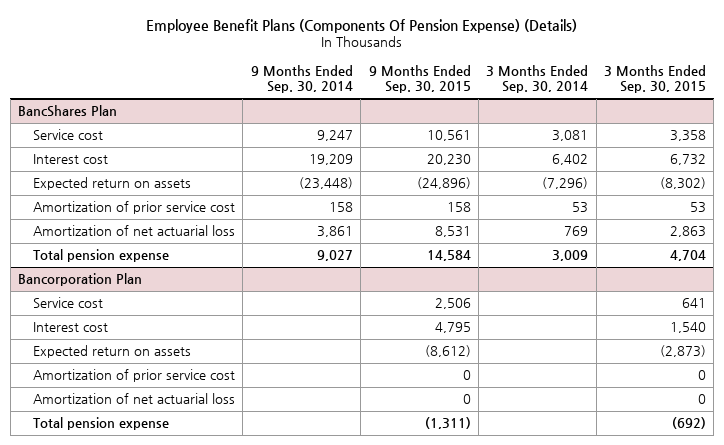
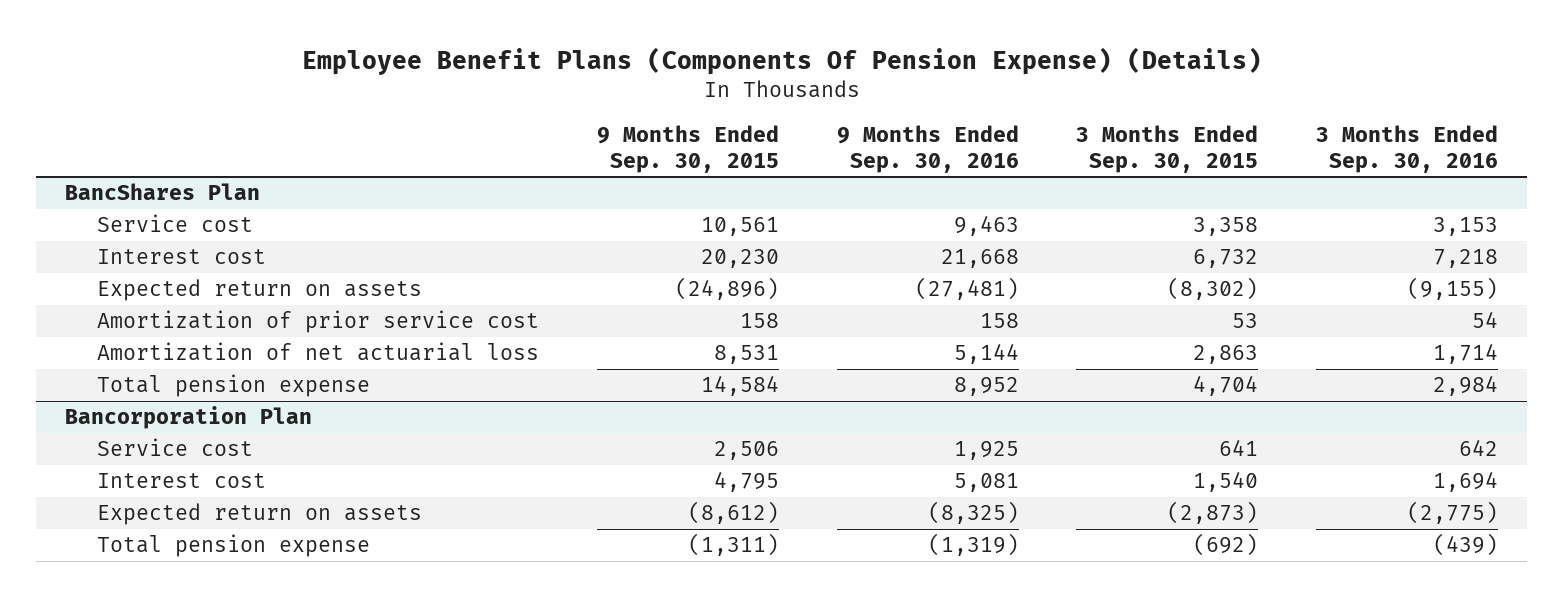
- | 9 Months Ended Sep. 30, 2014 | 9 Months Ended Sep. 30, 2015 | 3 Months Ended Sep. 30, 2014 | 3 Months Ended Sep. 30, 2015
+ | 9 Months Ended Sep. 30, 2015 | 9 Months Ended Sep. 30, 2016 | 3 Months Ended Sep. 30, 2015 | 3 Months Ended Sep. 30, 2016
@ Bancorporation Plan
- Amortization of prior service cost | | 0 | | 0
- Amortization of net actuarial loss | | 0 | | 0

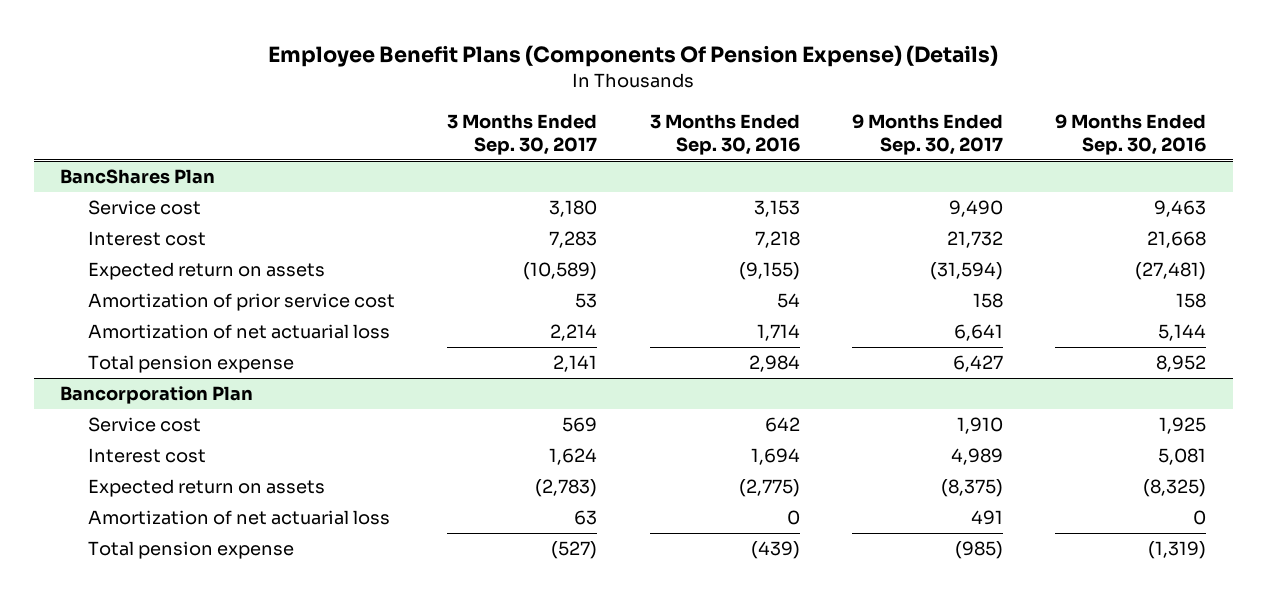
- | 9 Months Ended Sep. 30, 2015 | 9 Months Ended Sep. 30, 2016 | 3 Months Ended Sep. 30, 2015 | 3 Months Ended Sep. 30, 2016
+ | 3 Months Ended Sep. 30, 2017 | 3 Months Ended Sep. 30, 2016 | 9 Months Ended Sep. 30, 2017 | 9 Months Ended Sep. 30, 2016
@ Bancorporation Plan
+ Amortization of net actuarial loss | 63 | 0 | 491 | 0

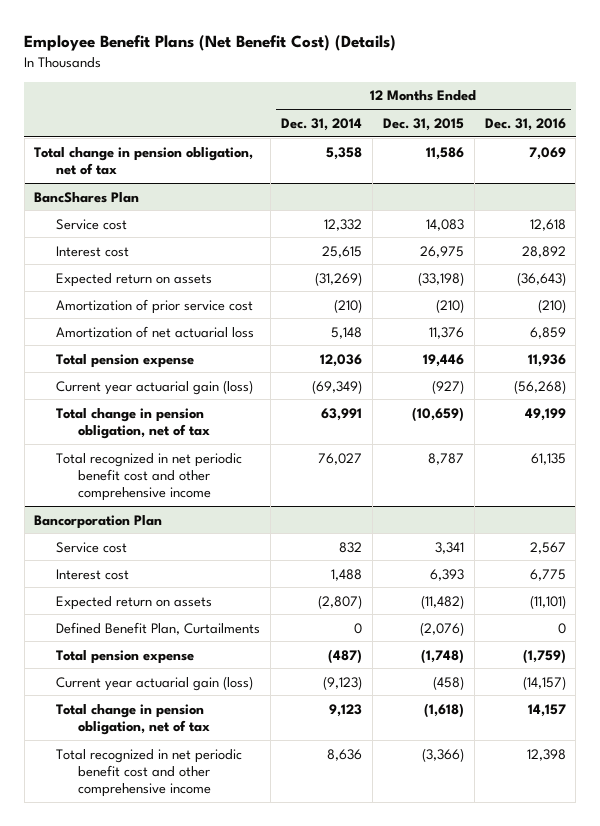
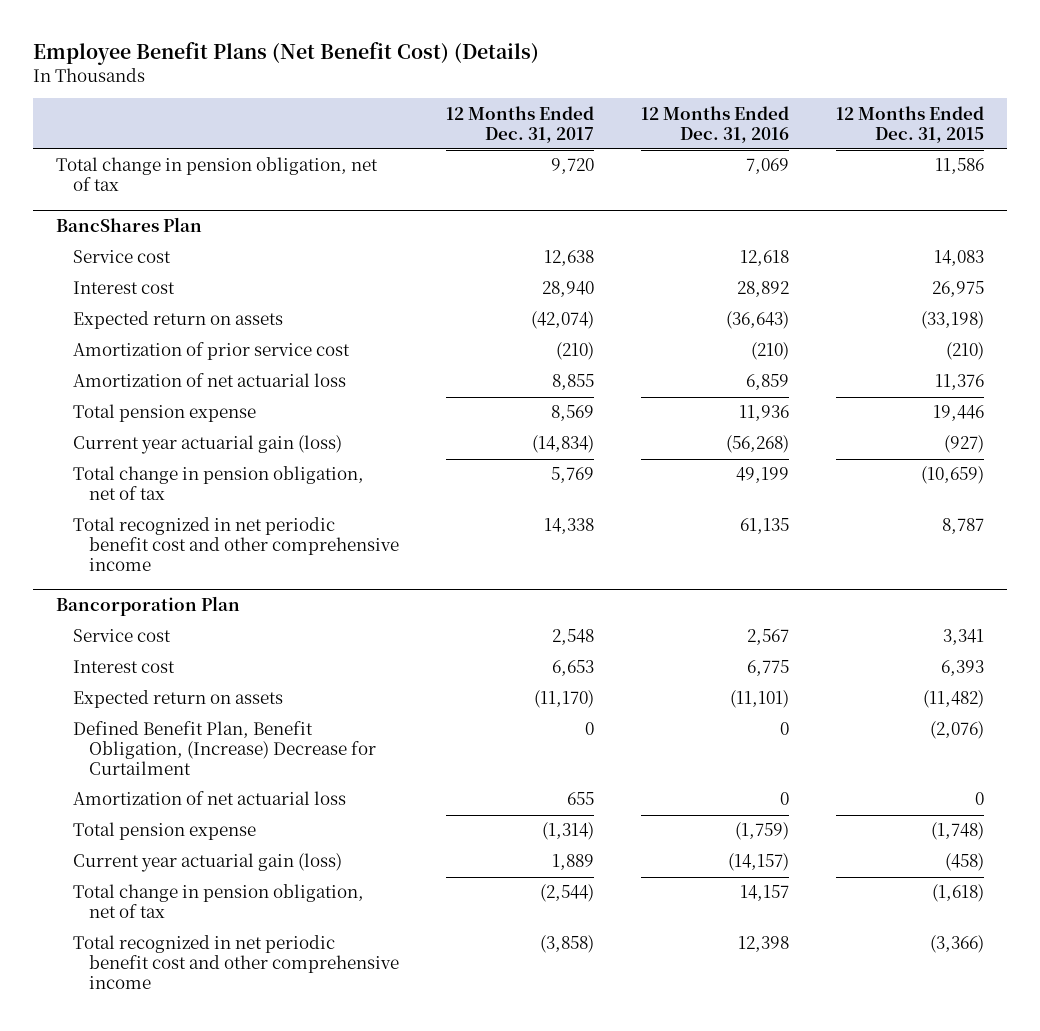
- | 12 Months Ended Dec. 31, 2014 | 12 Months Ended Dec. 31, 2015 | 12 Months Ended Dec. 31, 2016
+ | 12 Months Ended Dec. 31, 2017 | 12 Months Ended Dec. 31, 2016 | 12 Months Ended Dec. 31, 2015
@ Bancorporation Plan
- Defined Benefit Plan, Curtailments | 0 | (2,076) | 0
+ Defined Benefit Plan, Benefit Obligation, (Increase) Decrease for Curtailment | 0 | 0 | (2,076)
+ Amortization of net actuarial loss | 655 | 0 | 0

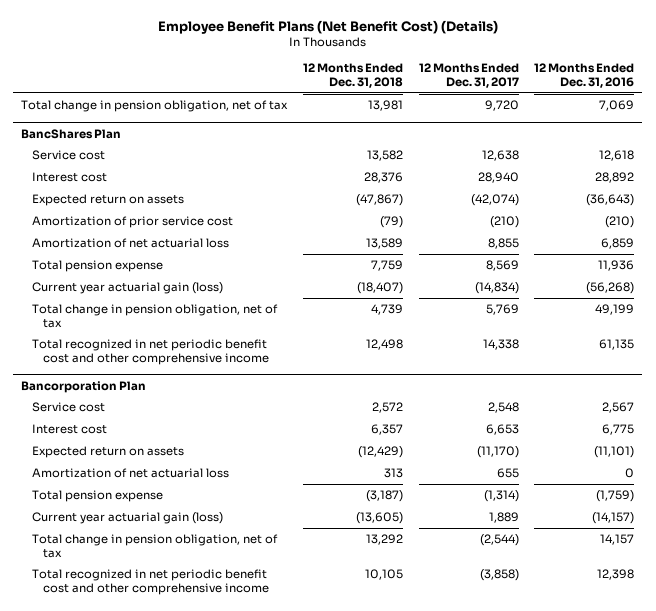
- | 12 Months Ended Dec. 31, 2017 | 12 Months Ended Dec. 31, 2016 | 12 Months Ended Dec. 31, 2015
+ | 12 Months Ended Dec. 31, 2018 | 12 Months Ended Dec. 31, 2017 | 12 Months Ended Dec. 31, 2016
@ Bancorporation Plan
- Defined Benefit Plan, Benefit Obligation, (Increase) Decrease for Curtailment | 0 | 0 | (2,076)

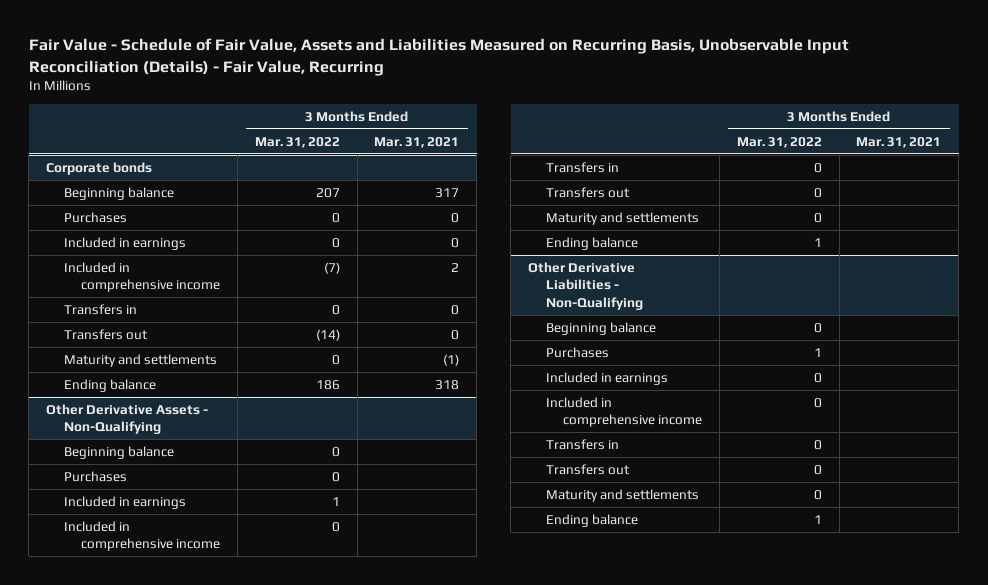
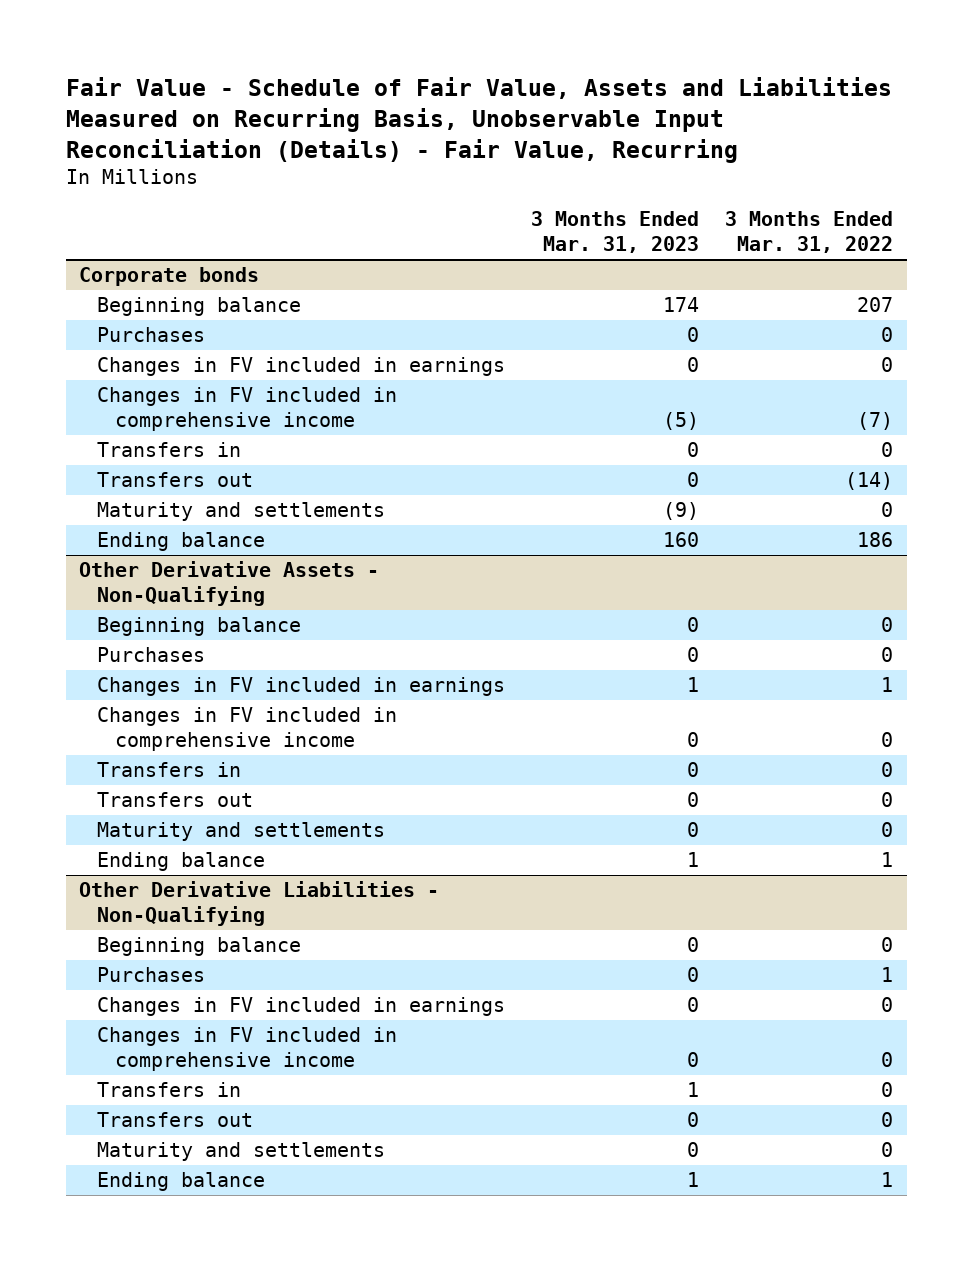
- | 3 Months Ended Mar. 31, 2022 | 3 Months Ended Mar. 31, 2021
+ | 3 Months Ended Mar. 31, 2023 | 3 Months Ended Mar. 31, 2022
@ Corporate bonds
- Included in earnings | 0 | 0
- Included in comprehensive income | (7) | 2
+ Changes in FV included in earnings | 0 | 0
+ Changes in FV included in comprehensive income | (5) | (7)
@ Other Derivative Assets - Non-Qualifying
- Included in earnings | 1 |
- Included in comprehensive income | 0 |
+ Changes in FV included in earnings | 1 | 1
+ Changes in FV included in comprehensive income | 0 | 0
@ Other Derivative Liabilities - Non-Qualifying
- Included in earnings | 0 |
- Included in comprehensive income | 0 |
+ Changes in FV included in earnings | 0 | 0
+ Changes in FV included in comprehensive income | 0 | 0

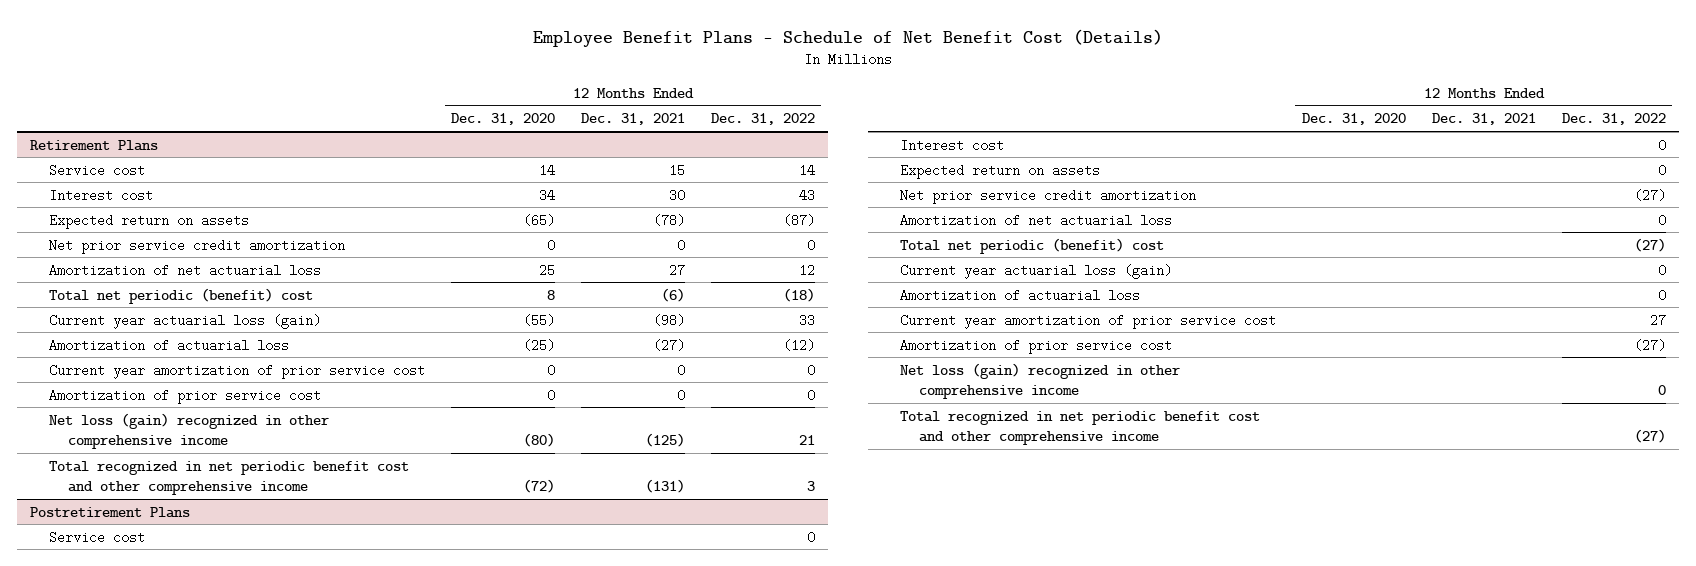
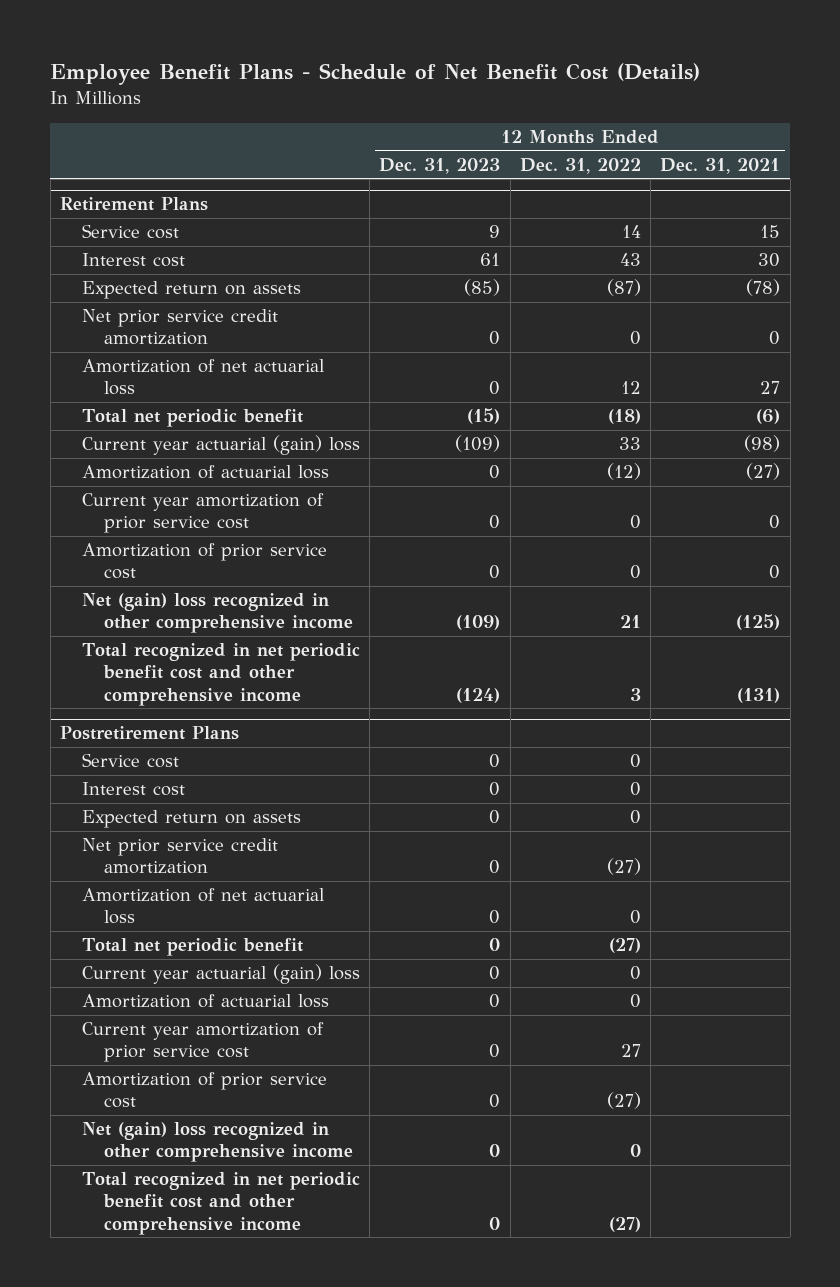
- | 12 Months Ended Dec. 31, 2020 | 12 Months Ended Dec. 31, 2021 | 12 Months Ended Dec. 31, 2022
+ | 12 Months Ended Dec. 31, 2023 | 12 Months Ended Dec. 31, 2022 | 12 Months Ended Dec. 31, 2021
@ Retirement Plans
- Total net periodic (benefit) cost | 8 | (6) | (18)
- Current year actuarial loss (gain) | (55) | (98) | 33
+ Total net periodic benefit | (15) | (18) | (6)
+ Current year actuarial (gain) loss | (109) | 33 | (98)
- Net loss (gain) recognized in other comprehensive income | (80) | (125) | 21
+ Net (gain) loss recognized in other comprehensive income | (109) | 21 | (125)
@ Postretirement Plans
- Total net periodic (benefit) cost | | | (27)
- Current year actuarial loss (gain) | | | 0
+ Total net periodic benefit | 0 | (27) |
+ Current year actuarial (gain) loss | 0 | 0 |
- Net loss (gain) recognized in other comprehensive income | | | 0
+ Net (gain) loss recognized in other comprehensive income | 0 | 0 |

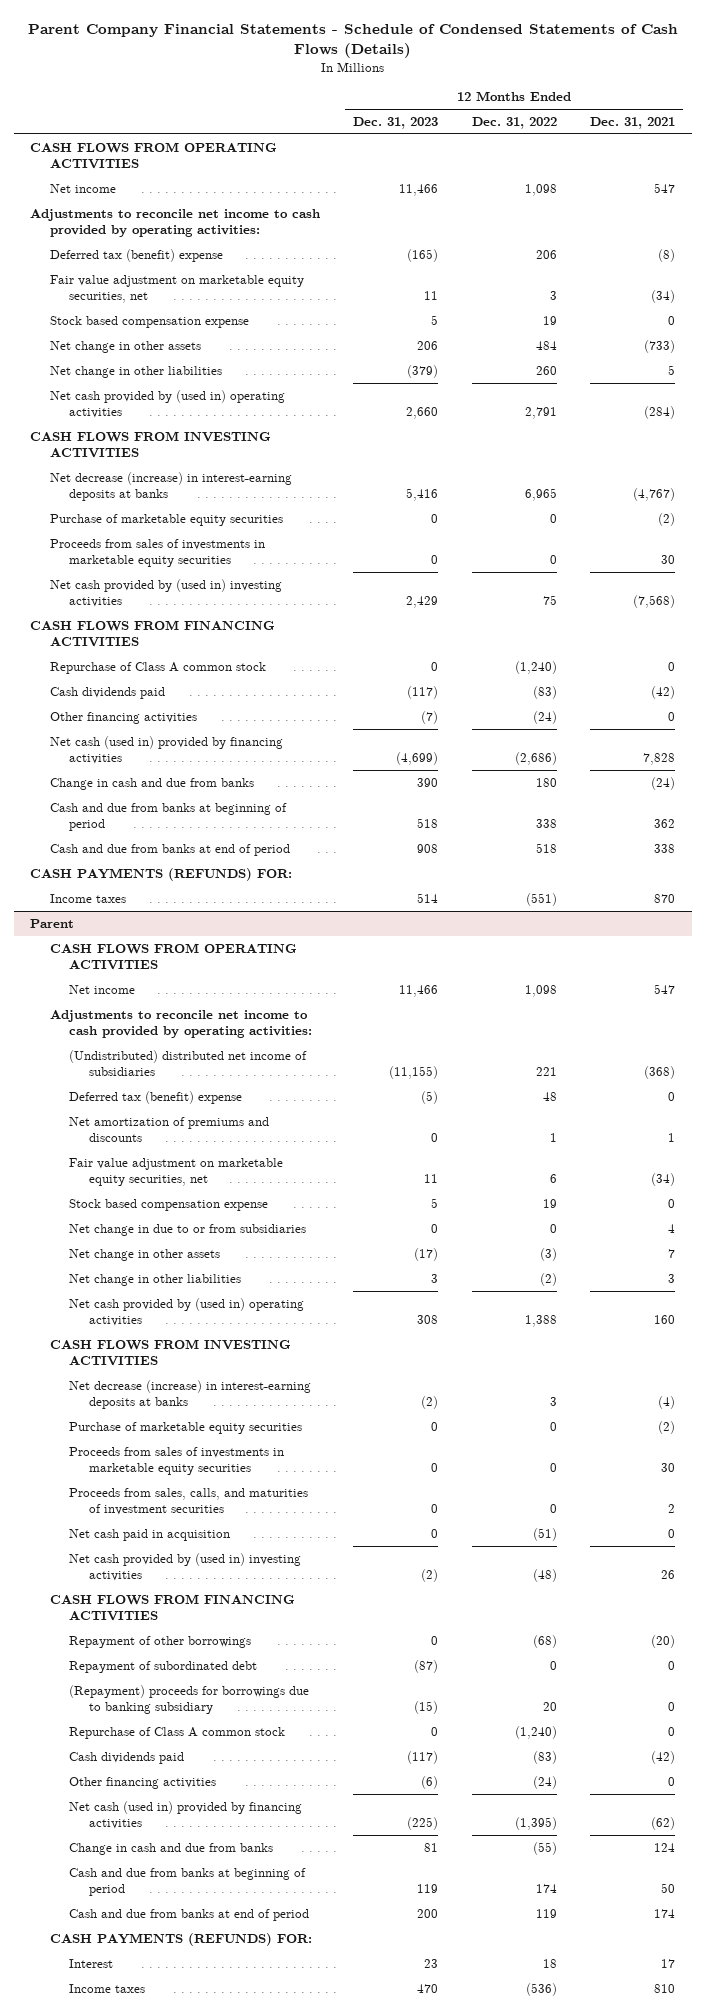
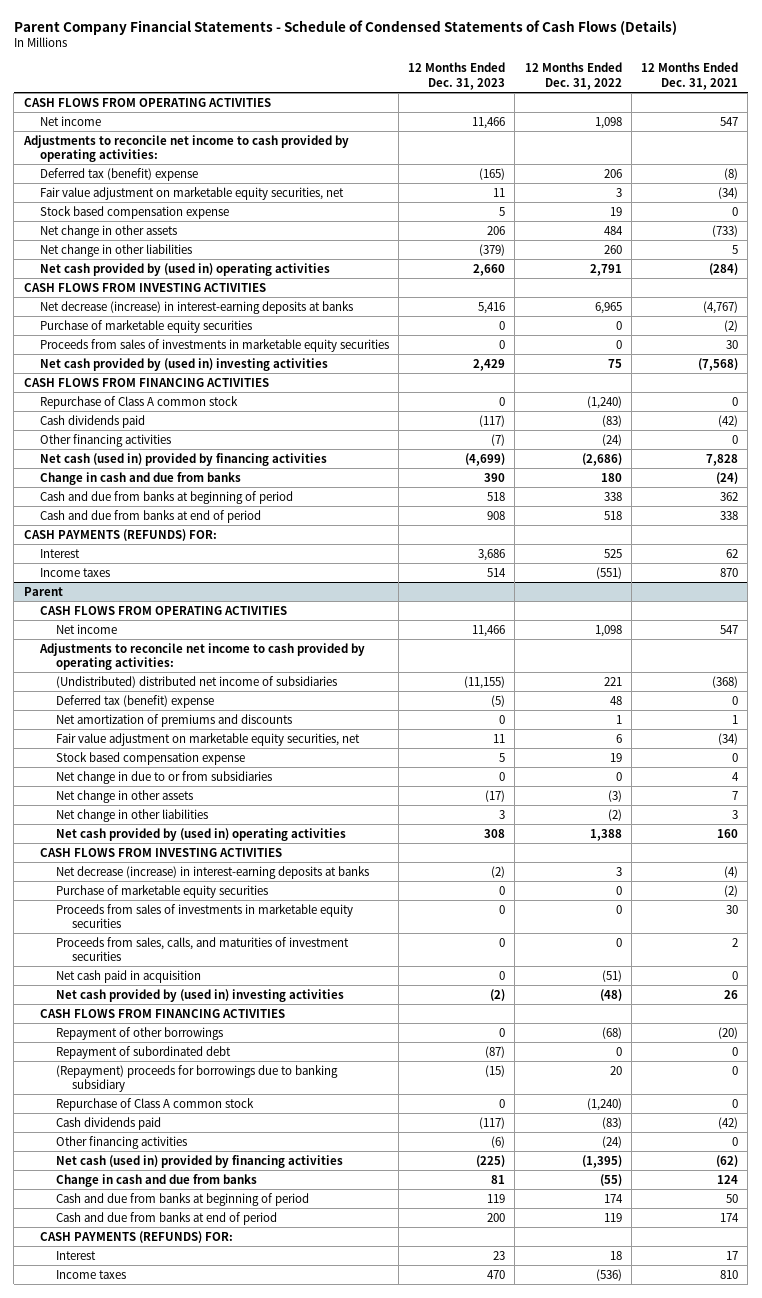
+ Interest | 3,686 | 525 | 62

